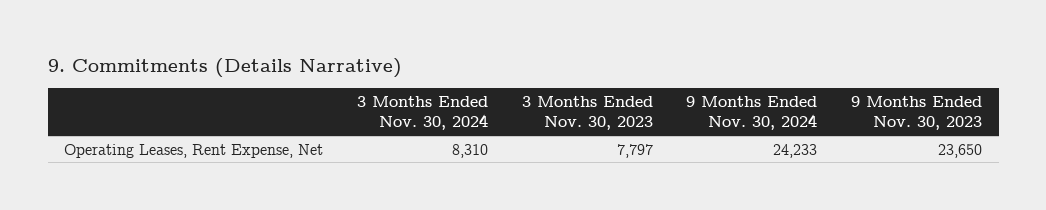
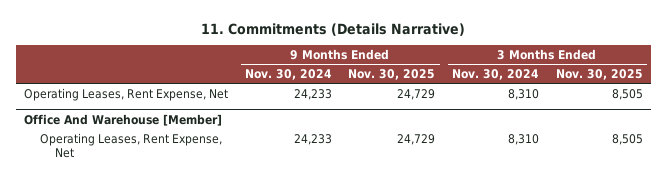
- 9. Commitments (Details Narrative)
+ 11. Commitments (Details Narrative)
- | 3 Months Ended Nov. 30, 2024 | 3 Months Ended Nov. 30, 2023 | 9 Months Ended Nov. 30, 2024 | 9 Months Ended Nov. 30, 2023
+ | 9 Months Ended Nov. 30, 2024 | 9 Months Ended Nov. 30, 2025 | 3 Months Ended Nov. 30, 2024 | 3 Months Ended Nov. 30, 2025
+ Office And Warehouse [Member]
+ Operating Leases, Rent Expense, Net | 24,233 | 24,729 | 8,310 | 8,505

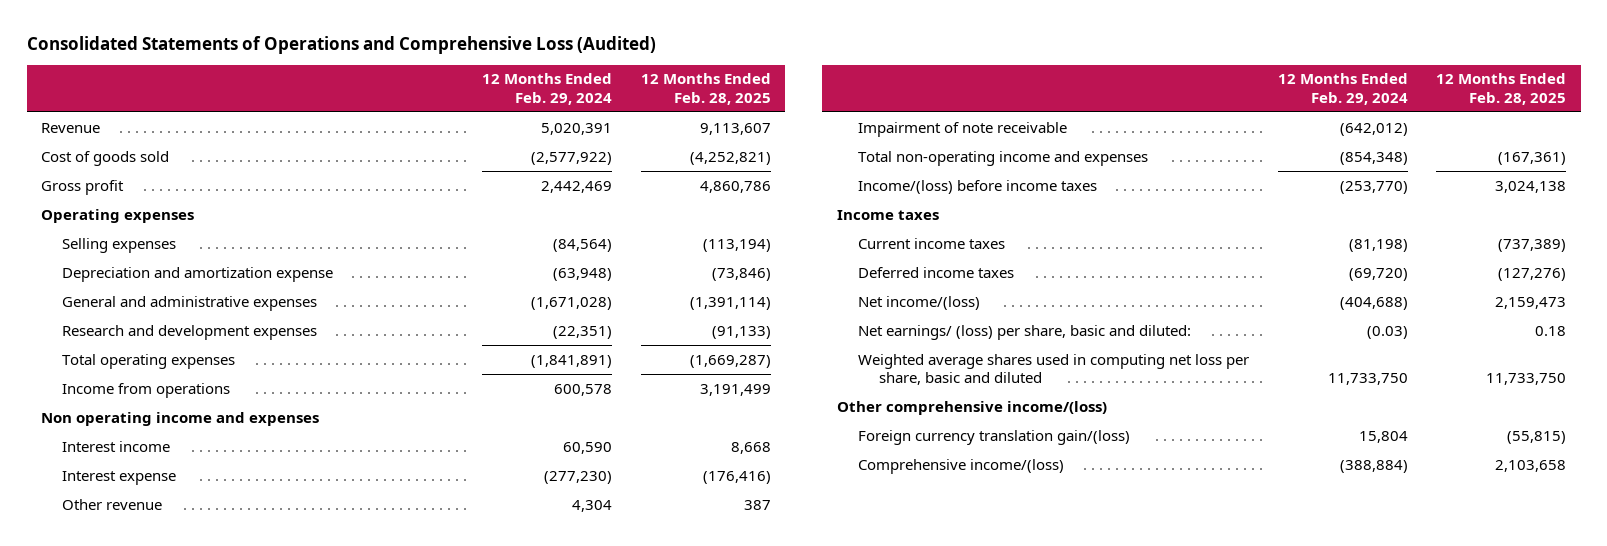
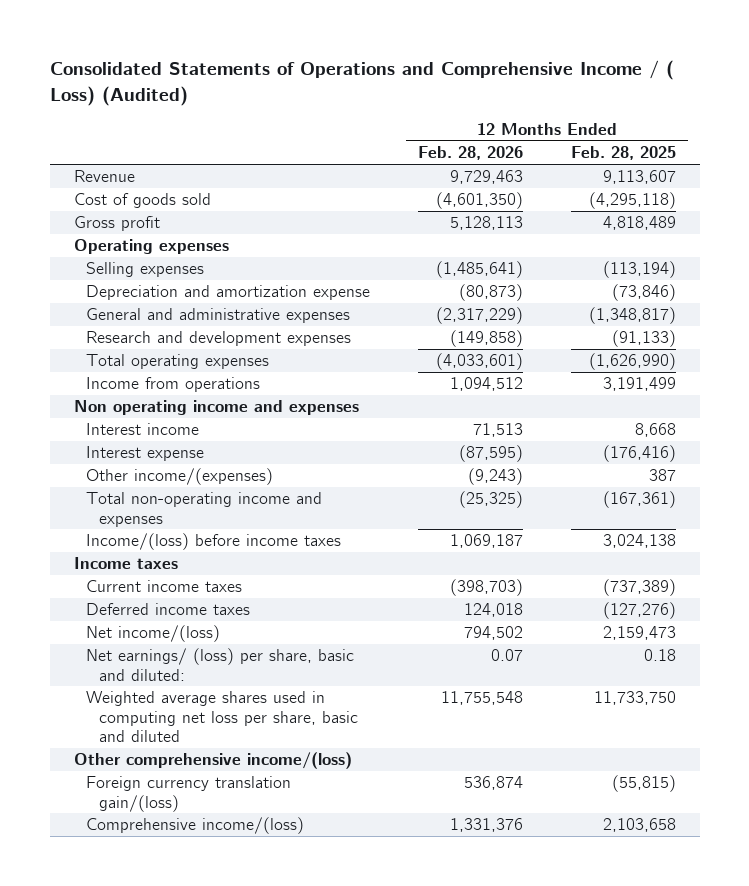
- Consolidated Statements of Operations and Comprehensive Loss (Audited)
+ Consolidated Statements of Operations and Comprehensive Income / ( Loss) (Audited)
- | 12 Months Ended Feb. 29, 2024 | 12 Months Ended Feb. 28, 2025
+ | 12 Months Ended Feb. 28, 2026 | 12 Months Ended Feb. 28, 2025
- Cost of goods sold | (2,577,922) | (4,252,821)
- Gross profit | 2,442,469 | 4,860,786
+ Cost of goods sold | (4,601,350) | (4,295,118)
+ Gross profit | 5,128,113 | 4,818,489
- General and administrative expenses | (1,671,028) | (1,391,114)
+ General and administrative expenses | (2,317,229) | (1,348,817)
- Total operating expenses | (1,841,891) | (1,669,287)
+ Total operating expenses | (4,033,601) | (1,626,990)
- Other revenue | 4,304 | 387
- Impairment of note receivable | (642,012) |
+ Other income/(expenses) | (9,243) | 387

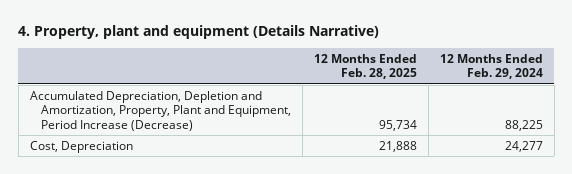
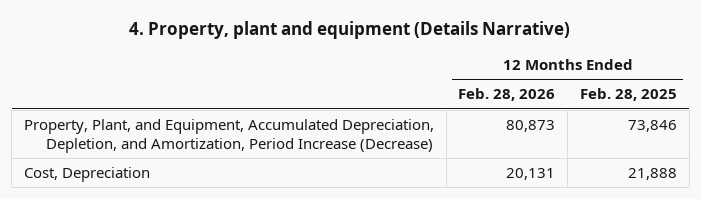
- | 12 Months Ended Feb. 28, 2025 | 12 Months Ended Feb. 29, 2024
+ | 12 Months Ended Feb. 28, 2026 | 12 Months Ended Feb. 28, 2025
- Accumulated Depreciation, Depletion and Amortization, Property, Plant and Equipment, Period Increase (Decrease) | 95,734 | 88,225
+ Property, Plant, and Equipment, Accumulated Depreciation, Depletion, and Amortization, Period Increase (Decrease) | 80,873 | 73,846

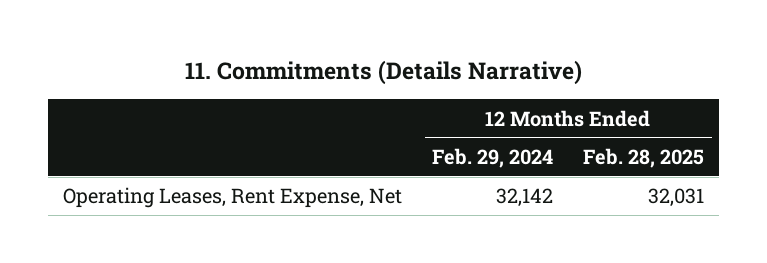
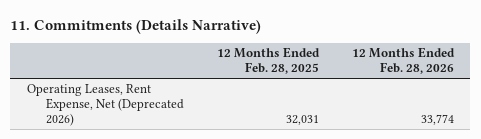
- | 12 Months Ended Feb. 29, 2024 | 12 Months Ended Feb. 28, 2025
+ | 12 Months Ended Feb. 28, 2025 | 12 Months Ended Feb. 28, 2026
- Operating Leases, Rent Expense, Net | 32,142 | 32,031
+ Operating Leases, Rent Expense, Net (Deprecated 2026) | 32,031 | 33,774

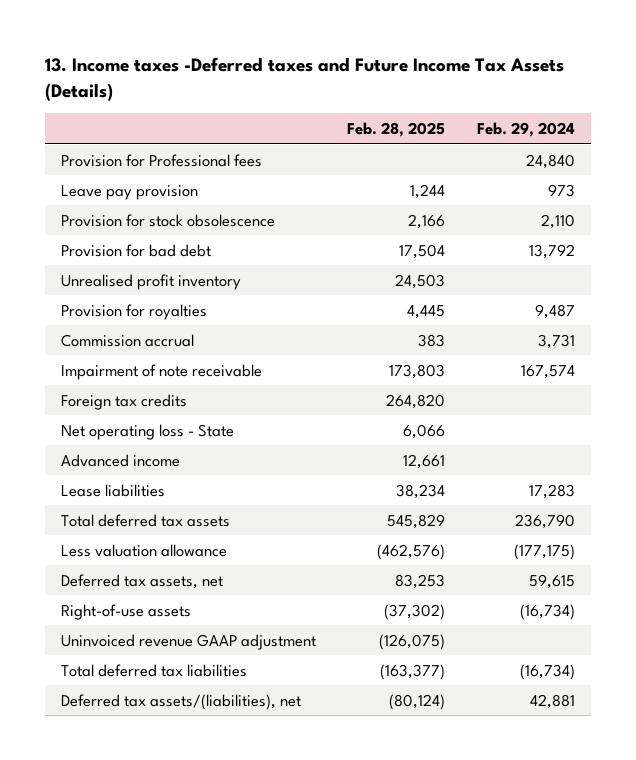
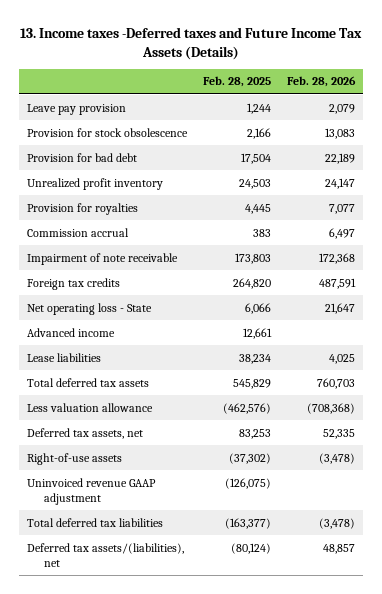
- | Feb. 28, 2025 | Feb. 29, 2024
+ | Feb. 28, 2025 | Feb. 28, 2026
- Provision for Professional fees | | 24,840
- Unrealised profit inventory | 24,503 |
+ Unrealized profit inventory | 24,503 | 24,147

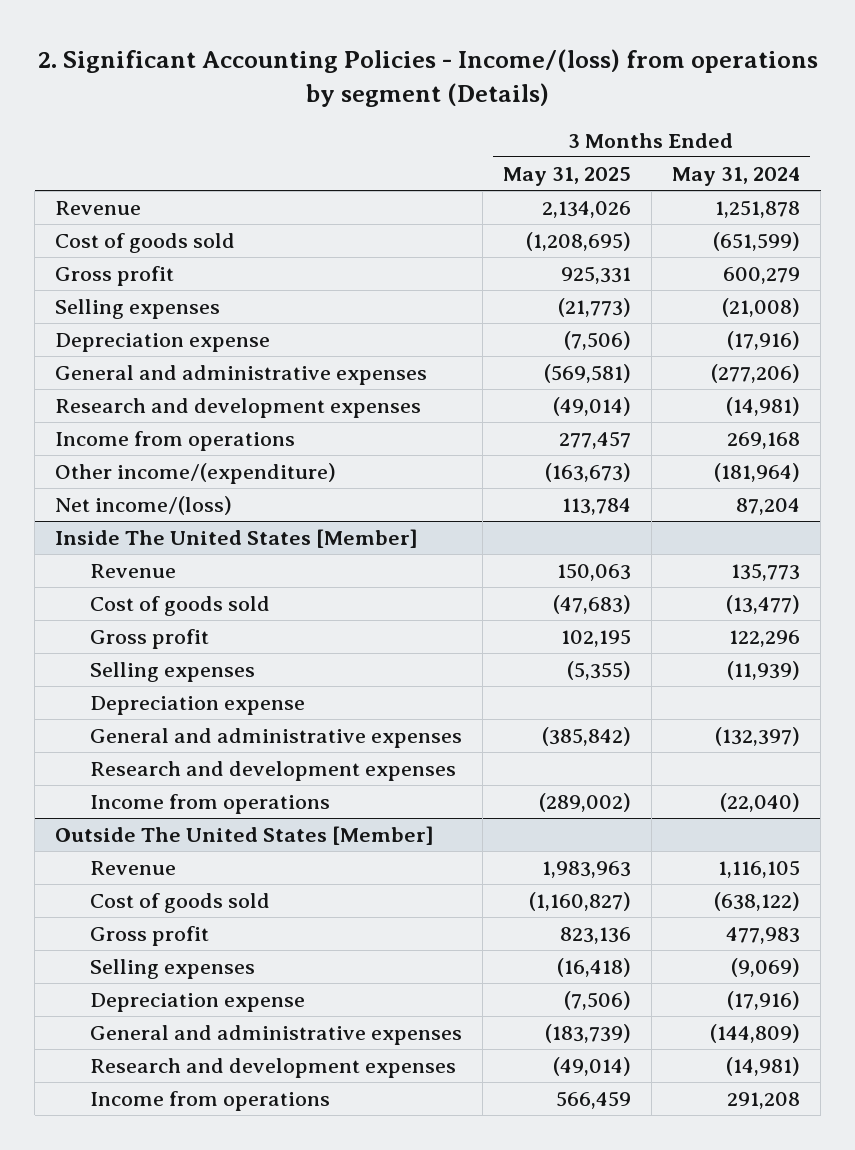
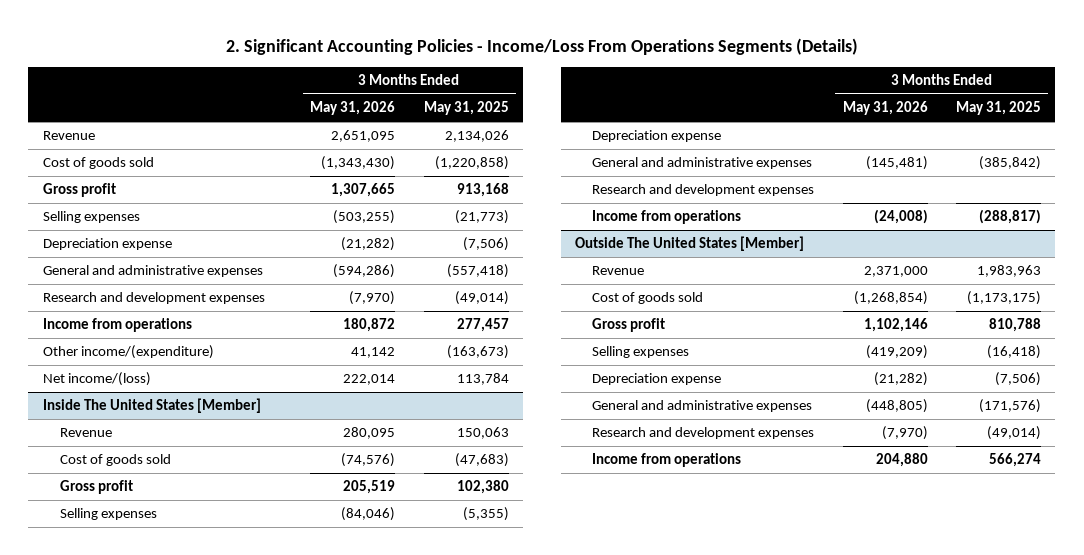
- 2. Significant Accounting Policies - Income/(loss) from operations by segment (Details)
+ 2. Significant Accounting Policies - Income/Loss From Operations Segments (Details)
- | 3 Months Ended May 31, 2025 | 3 Months Ended May 31, 2024
+ | 3 Months Ended May 31, 2026 | 3 Months Ended May 31, 2025
- Cost of goods sold | (1,208,695) | (651,599)
- Gross profit | 925,331 | 600,279
+ Cost of goods sold | (1,343,430) | (1,220,858)
+ Gross profit | 1,307,665 | 913,168
- General and administrative expenses | (569,581) | (277,206)
+ General and administrative expenses | (594,286) | (557,418)
@ Inside The United States [Member]
- Gross profit | 102,195 | 122,296
+ Gross profit | 205,519 | 102,380
- Income from operations | (289,002) | (22,040)
+ Income from operations | (24,008) | (288,817)
@ Outside The United States [Member]
- Cost of goods sold | (1,160,827) | (638,122)
- Gross profit | 823,136 | 477,983
+ Cost of goods sold | (1,268,854) | (1,173,175)
+ Gross profit | 1,102,146 | 810,788
- General and administrative expenses | (183,739) | (144,809)
+ General and administrative expenses | (448,805) | (171,576)
- Income from operations | 566,459 | 291,208
+ Income from operations | 204,880 | 566,274

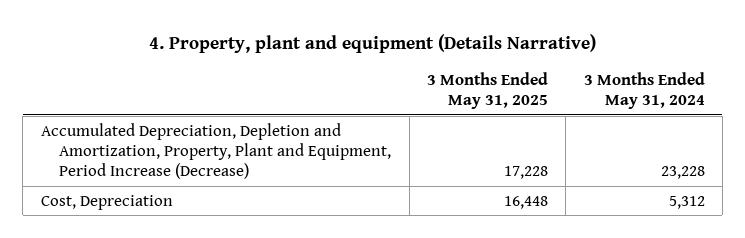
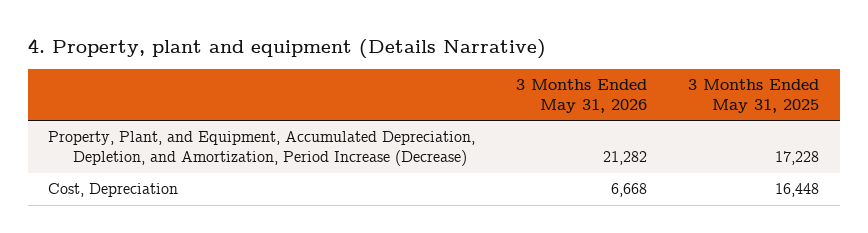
- | 3 Months Ended May 31, 2025 | 3 Months Ended May 31, 2024
+ | 3 Months Ended May 31, 2026 | 3 Months Ended May 31, 2025
- Accumulated Depreciation, Depletion and Amortization, Property, Plant and Equipment, Period Increase (Decrease) | 17,228 | 23,228
+ Property, Plant, and Equipment, Accumulated Depreciation, Depletion, and Amortization, Period Increase (Decrease) | 21,282 | 17,228

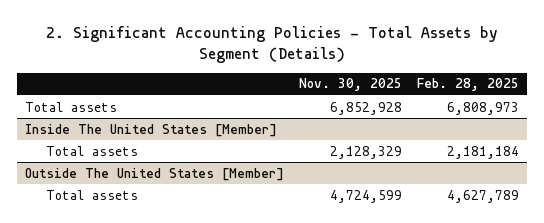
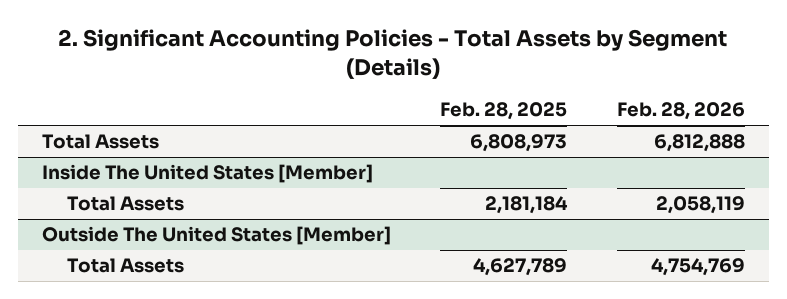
- | Nov. 30, 2025 | Feb. 28, 2025
+ | Feb. 28, 2025 | Feb. 28, 2026
- Total assets | 6,852,928 | 6,808,973
+ Total Assets | 6,808,973 | 6,812,888
@ Inside The United States [Member]
- Total assets | 2,128,329 | 2,181,184
+ Total Assets | 2,181,184 | 2,058,119
@ Outside The United States [Member]
- Total assets | 4,724,599 | 4,627,789
+ Total Assets | 4,627,789 | 4,754,769

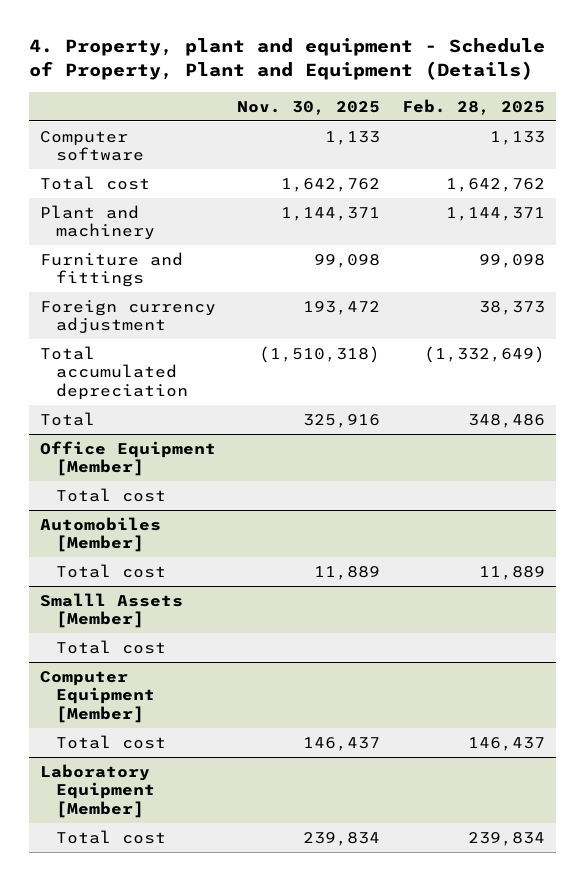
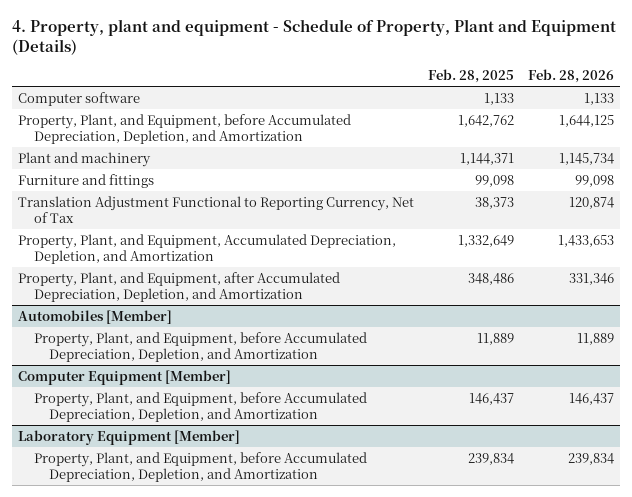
- | Nov. 30, 2025 | Feb. 28, 2025
+ | Feb. 28, 2025 | Feb. 28, 2026
- Total cost | 1,642,762 | 1,642,762
+ Property, Plant, and Equipment, before Accumulated Depreciation, Depletion, and Amortization | 1,642,762 | 1,644,125
- Foreign currency adjustment | 193,472 | 38,373
- Total accumulated depreciation | (1,510,318) | (1,332,649)
- Total | 325,916 | 348,486
- Office Equipment [Member]
- Total cost
+ Translation Adjustment Functional to Reporting Currency, Net of Tax | 38,373 | 120,874
+ Property, Plant, and Equipment, Accumulated Depreciation, Depletion, and Amortization | 1,332,649 | 1,433,653
+ Property, Plant, and Equipment, after Accumulated Depreciation, Depletion, and Amortization | 348,486 | 331,346
@ Automobiles [Member]
- Total cost | 11,889 | 11,889
- Smalll Assets [Member]
- Total cost
@ Automobiles [Member]
+ Property, Plant, and Equipment, before Accumulated Depreciation, Depletion, and Amortization | 11,889 | 11,889
@ Computer Equipment [Member]
- Total cost | 146,437 | 146,437
+ Property, Plant, and Equipment, before Accumulated Depreciation, Depletion, and Amortization | 146,437 | 146,437
@ Laboratory Equipment [Member]
- Total cost | 239,834 | 239,834
+ Property, Plant, and Equipment, before Accumulated Depreciation, Depletion, and Amortization | 239,834 | 239,834

